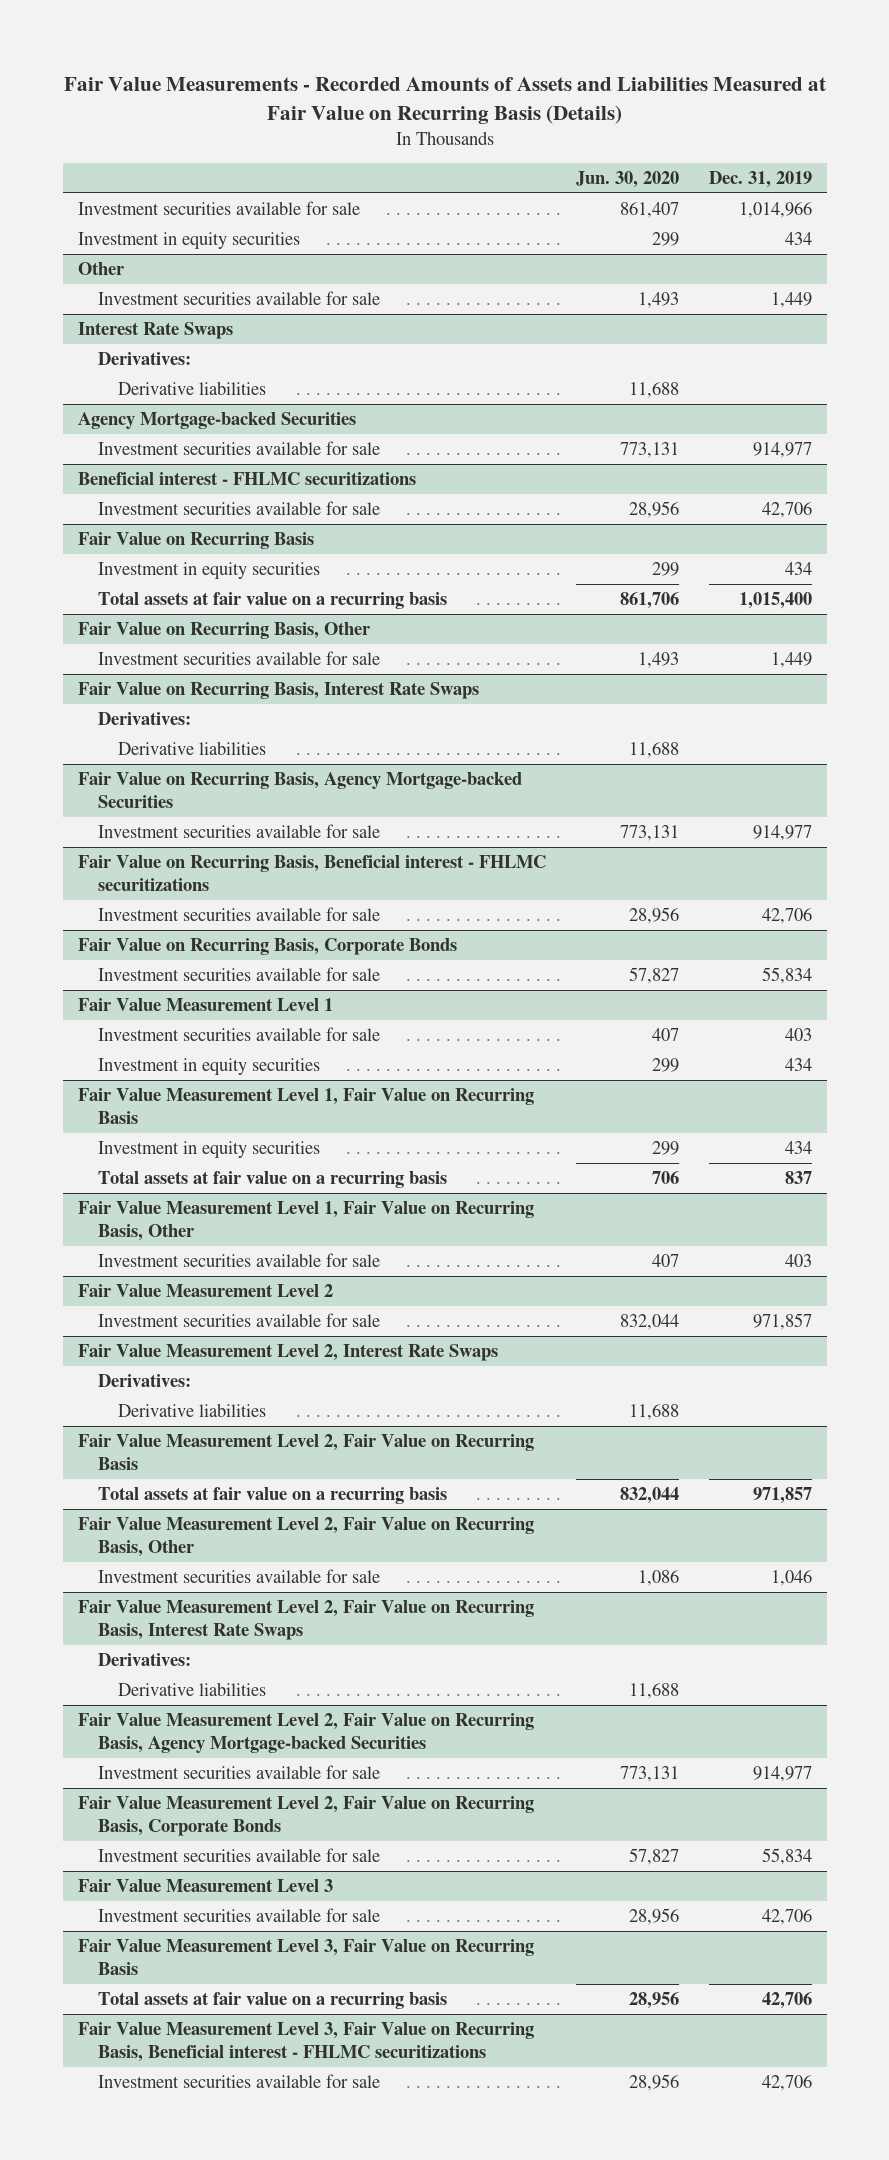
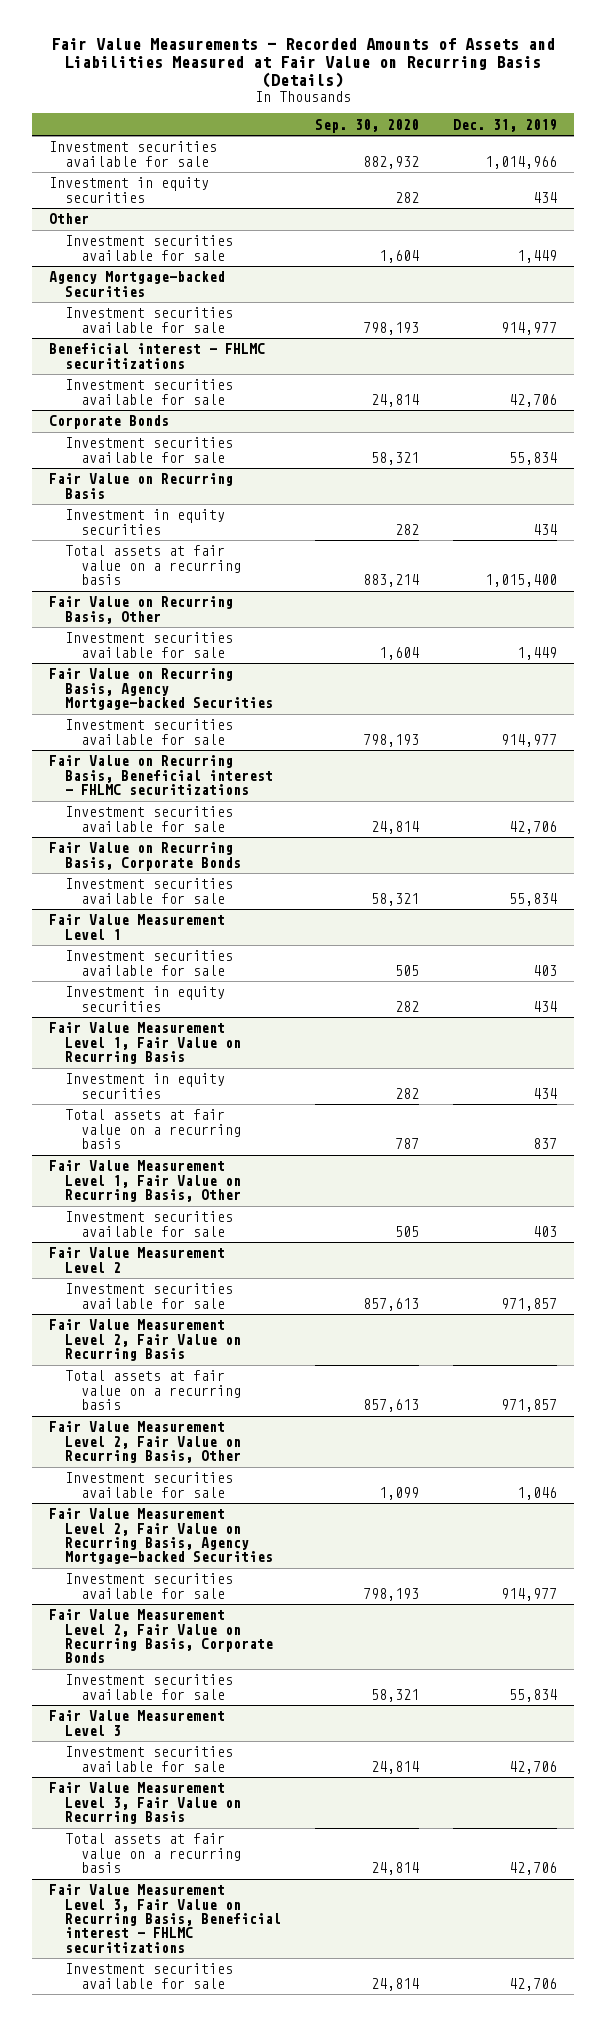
- | Jun. 30, 2020 | Dec. 31, 2019
+ | Sep. 30, 2020 | Dec. 31, 2019
- Interest Rate Swaps
- Derivatives:
- Derivative liabilities | 11,688 |
+ Corporate Bonds
+ Investment securities available for sale | 58,321 | 55,834
- Fair Value on Recurring Basis, Interest Rate Swaps
- Derivatives:
- Derivative liabilities | 11,688 |
- Fair Value Measurement Level 2, Interest Rate Swaps
- Derivatives:
- Derivative liabilities | 11,688 |
- Fair Value Measurement Level 2, Fair Value on Recurring Basis, Interest Rate Swaps
- Derivatives:
- Derivative liabilities | 11,688 |

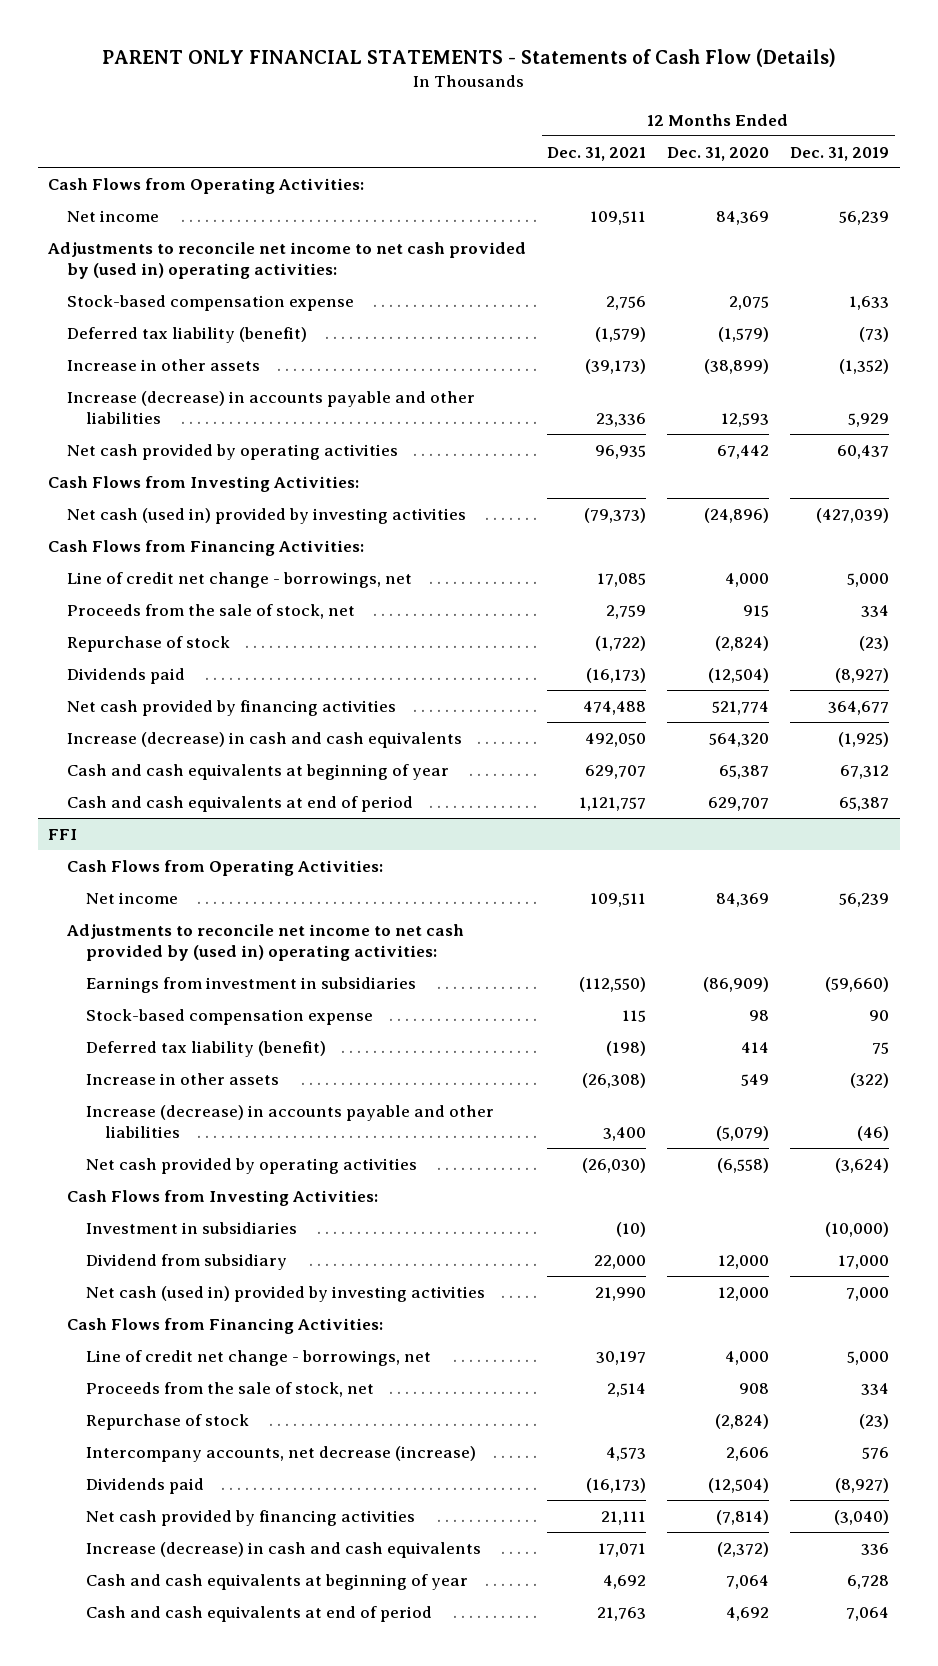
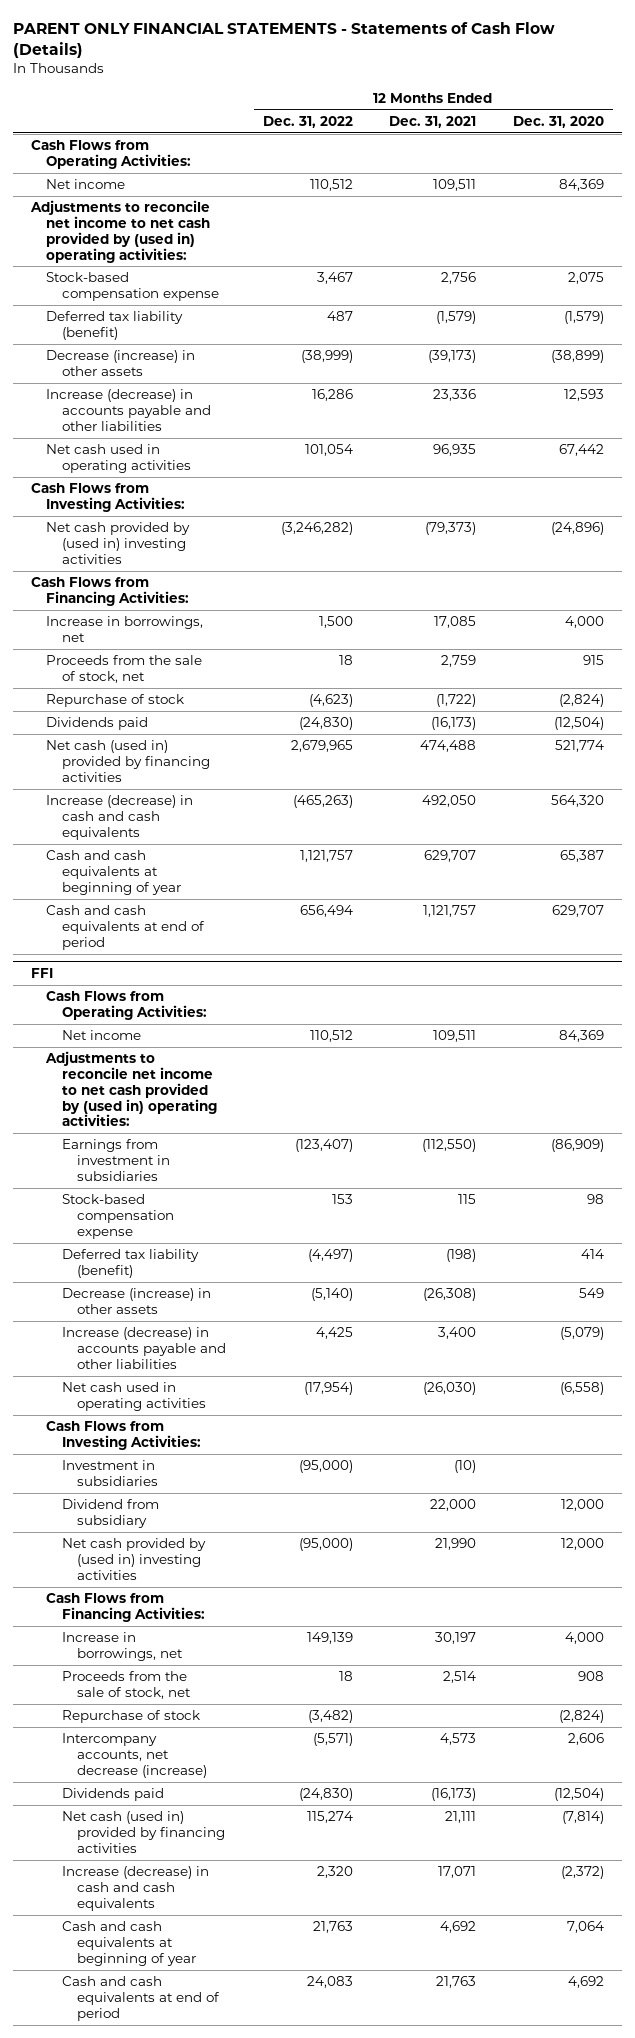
- | 12 Months Ended Dec. 31, 2021 | 12 Months Ended Dec. 31, 2020 | 12 Months Ended Dec. 31, 2019
+ | 12 Months Ended Dec. 31, 2022 | 12 Months Ended Dec. 31, 2021 | 12 Months Ended Dec. 31, 2020
- Increase in other assets | (39,173) | (38,899) | (1,352)
+ Decrease (increase) in other assets | (38,999) | (39,173) | (38,899)
- Net cash provided by operating activities | 96,935 | 67,442 | 60,437
+ Net cash used in operating activities | 101,054 | 96,935 | 67,442
- Net cash (used in) provided by investing activities | (79,373) | (24,896) | (427,039)
+ Net cash provided by (used in) investing activities | (3,246,282) | (79,373) | (24,896)
- Line of credit net change - borrowings, net | 17,085 | 4,000 | 5,000
+ Increase in borrowings, net | 1,500 | 17,085 | 4,000
- Net cash provided by financing activities | 474,488 | 521,774 | 364,677
+ Net cash (used in) provided by financing activities | 2,679,965 | 474,488 | 521,774
@ FFI
- Increase in other assets | (26,308) | 549 | (322)
+ Decrease (increase) in other assets | (5,140) | (26,308) | 549
- Net cash provided by operating activities | (26,030) | (6,558) | (3,624)
+ Net cash used in operating activities | (17,954) | (26,030) | (6,558)
- Net cash (used in) provided by investing activities | 21,990 | 12,000 | 7,000
+ Net cash provided by (used in) investing activities | (95,000) | 21,990 | 12,000
- Line of credit net change - borrowings, net | 30,197 | 4,000 | 5,000
+ Increase in borrowings, net | 149,139 | 30,197 | 4,000
- Net cash provided by financing activities | 21,111 | (7,814) | (3,040)
+ Net cash (used in) provided by financing activities | 115,274 | 21,111 | (7,814)

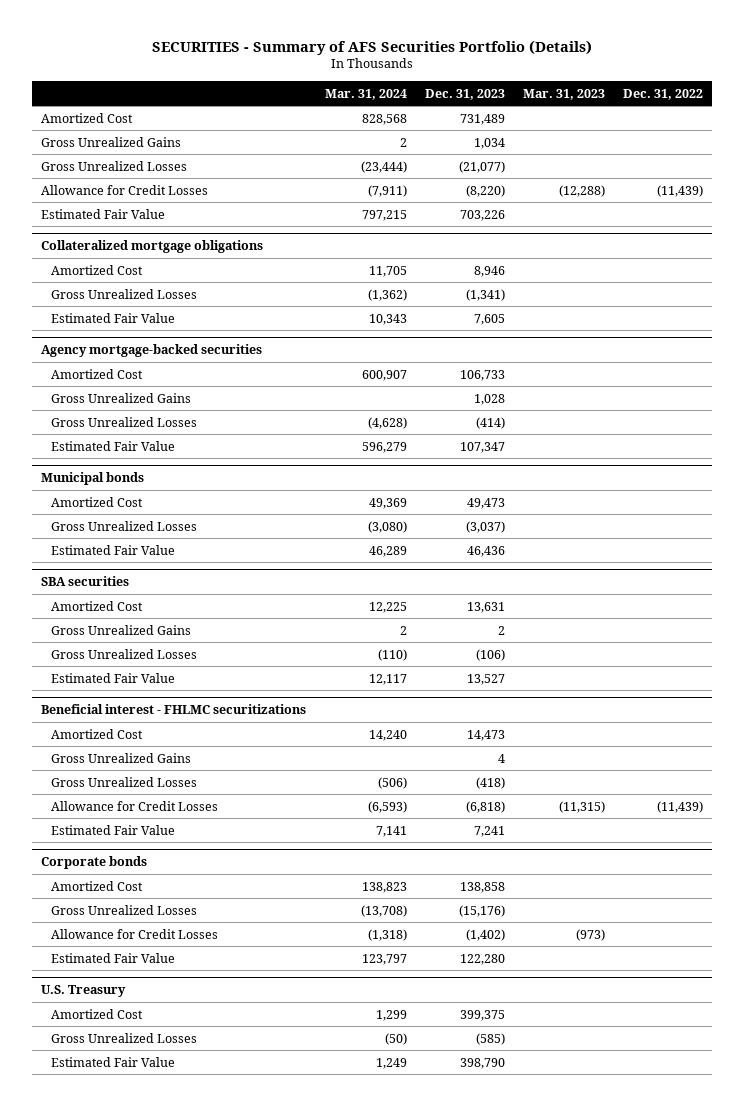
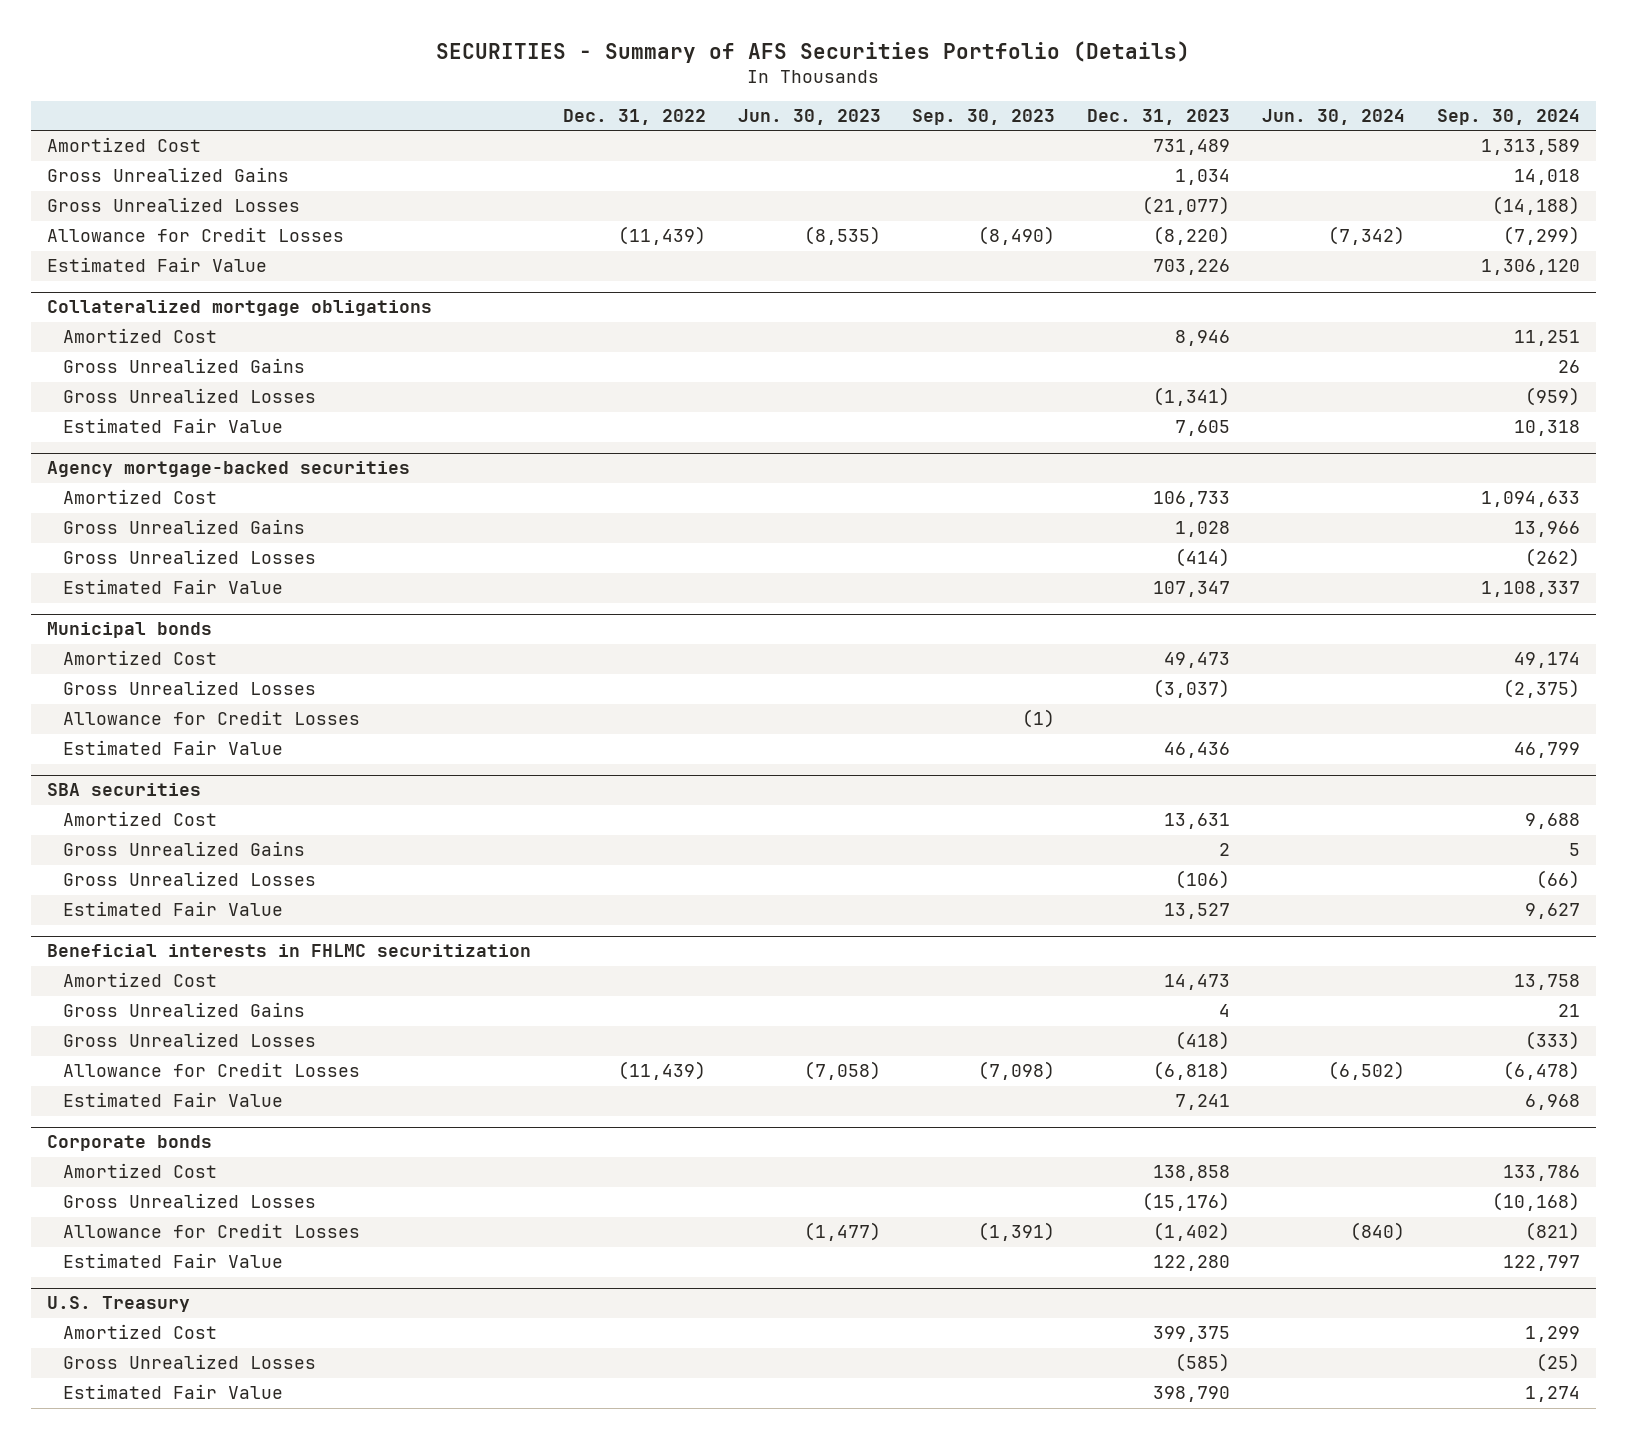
- | Mar. 31, 2024 | Dec. 31, 2023 | Mar. 31, 2023 | Dec. 31, 2022
+ | Dec. 31, 2022 | Jun. 30, 2023 | Sep. 30, 2023 | Dec. 31, 2023 | Jun. 30, 2024 | Sep. 30, 2024
@ Collateralized mortgage obligations
+ Gross Unrealized Gains | | | | | | 26
@ Municipal bonds
+ Allowance for Credit Losses | | | (1) | | |
- Beneficial interest - FHLMC securitizations
+ Beneficial interests in FHLMC securitization

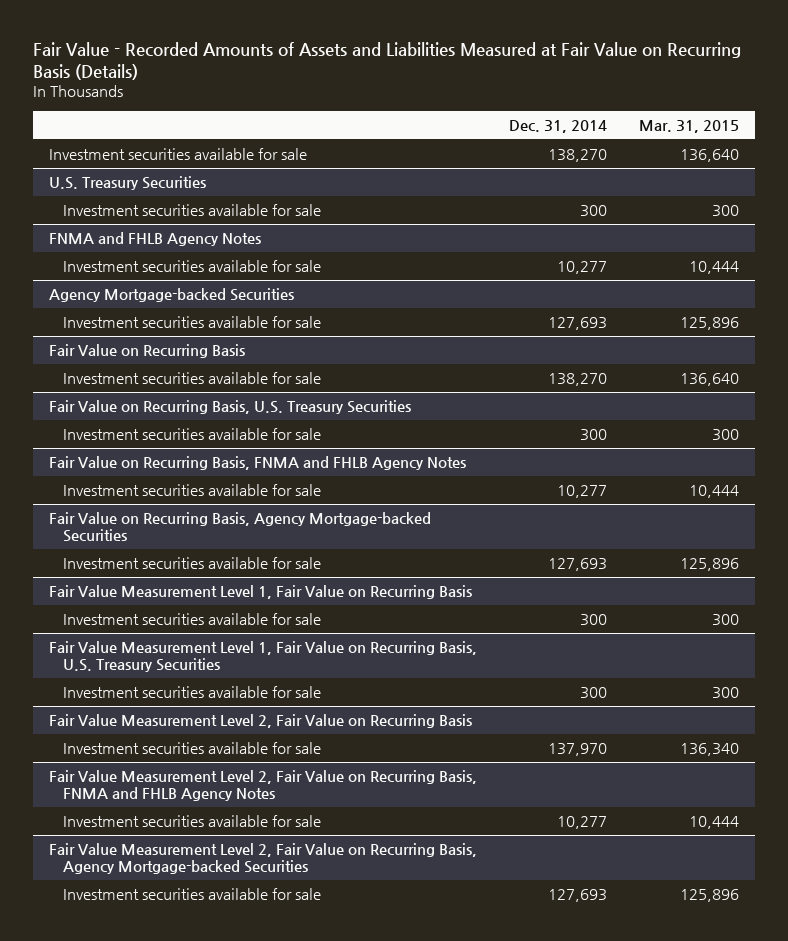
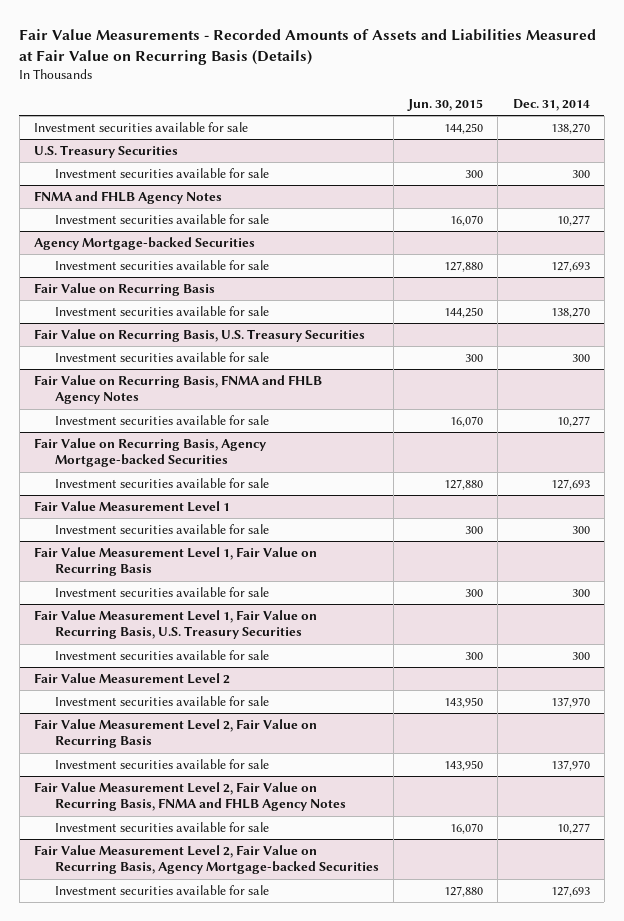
- Fair Value - Recorded Amounts of Assets and Liabilities Measured at Fair Value on Recurring Basis (Details)
+ Fair Value Measurements - Recorded Amounts of Assets and Liabilities Measured at Fair Value on Recurring Basis (Details)
- | Dec. 31, 2014 | Mar. 31, 2015
+ | Jun. 30, 2015 | Dec. 31, 2014
+ Fair Value Measurement Level 1
+ Investment securities available for sale | 300 | 300
+ Fair Value Measurement Level 2
+ Investment securities available for sale | 143,950 | 137,970

